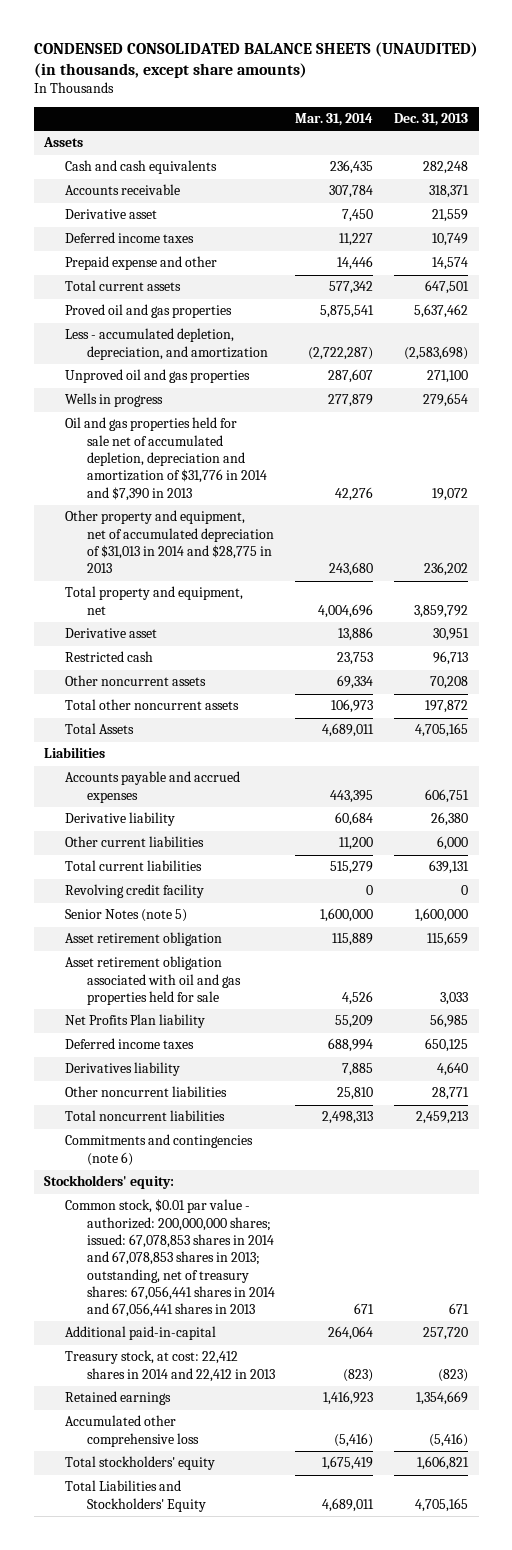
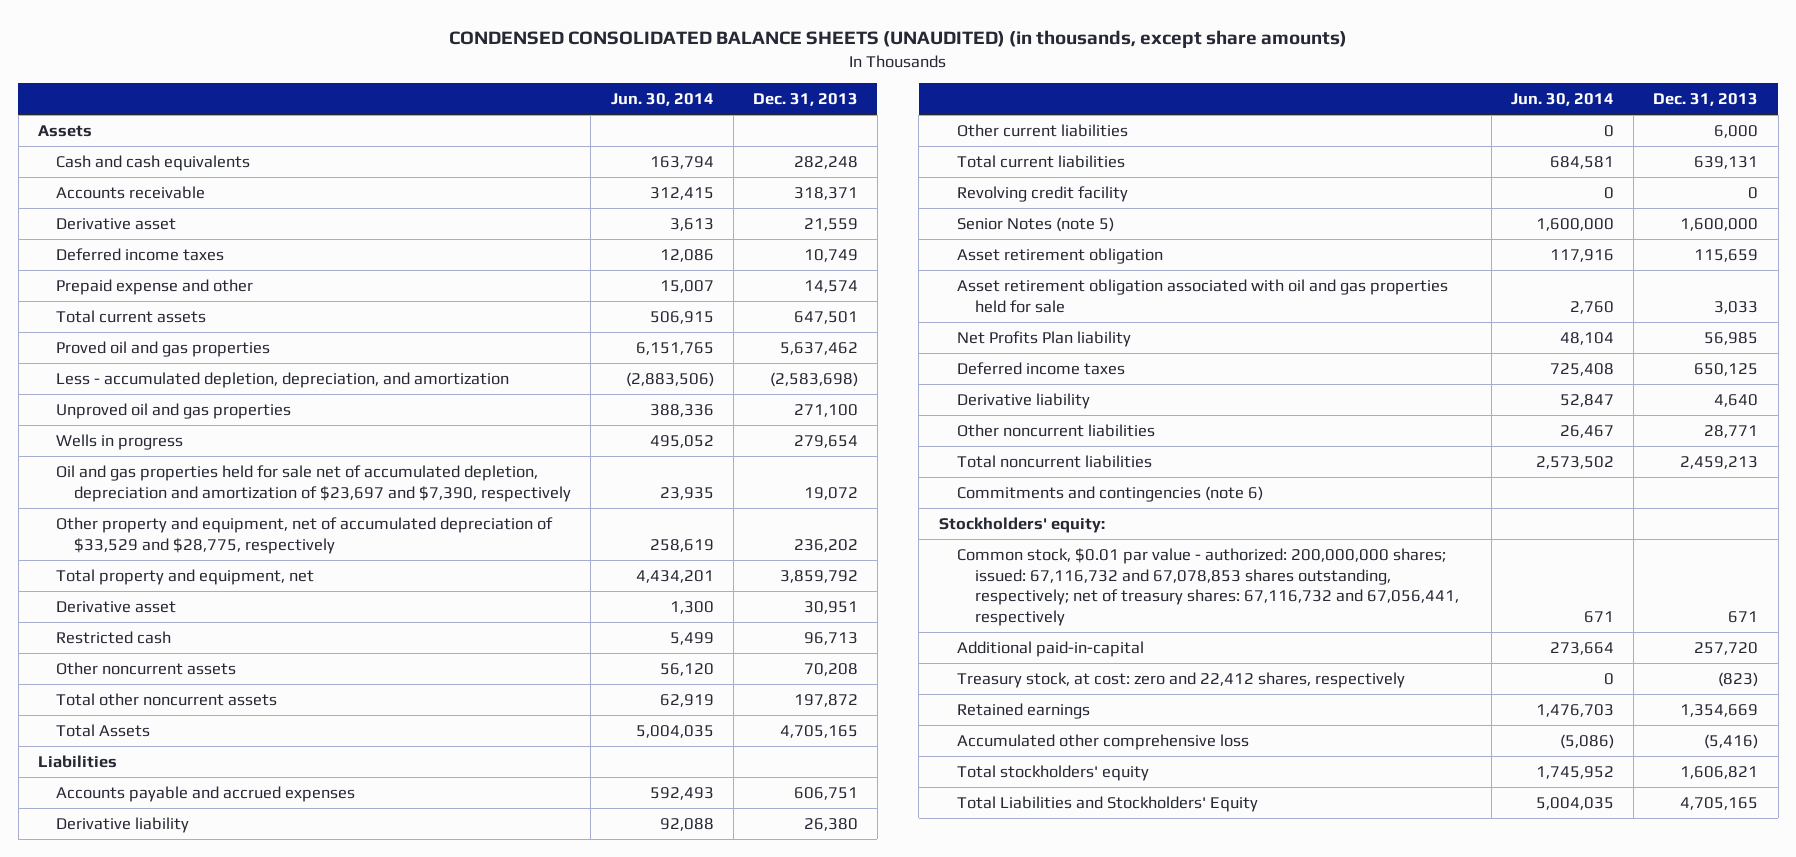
- | Mar. 31, 2014 | Dec. 31, 2013
+ | Jun. 30, 2014 | Dec. 31, 2013
- Oil and gas properties held for sale net of accumulated depletion, depreciation and amortization of $31,776 in 2014 and $7,390 in 2013 | 42,276 | 19,072
- Other property and equipment, net of accumulated depreciation of $31,013 in 2014 and $28,775 in 2013 | 243,680 | 236,202
+ Oil and gas properties held for sale net of accumulated depletion, depreciation and amortization of $23,697 and $7,390, respectively | 23,935 | 19,072
+ Other property and equipment, net of accumulated depreciation of $33,529 and $28,775, respectively | 258,619 | 236,202
- Derivatives liability | 7,885 | 4,640
+ Derivative liability | 52,847 | 4,640
- Common stock, $0.01 par value - authorized: 200,000,000 shares; issued: 67,078,853 shares in 2014 and 67,078,853 shares in 2013; outstanding, net of treasury shares: 67,056,441 shares in 2014 and 67,056,441 shares in 2013 | 671 | 671
+ Common stock, $0.01 par value - authorized: 200,000,000 shares; issued: 67,116,732 and 67,078,853 shares outstanding, respectively; net of treasury shares: 67,116,732 and 67,056,441, respectively | 671 | 671
- Treasury stock, at cost: 22,412 shares in 2014 and 22,412 in 2013 | (823) | (823)
+ Treasury stock, at cost: zero and 22,412 shares, respectively | 0 | (823)

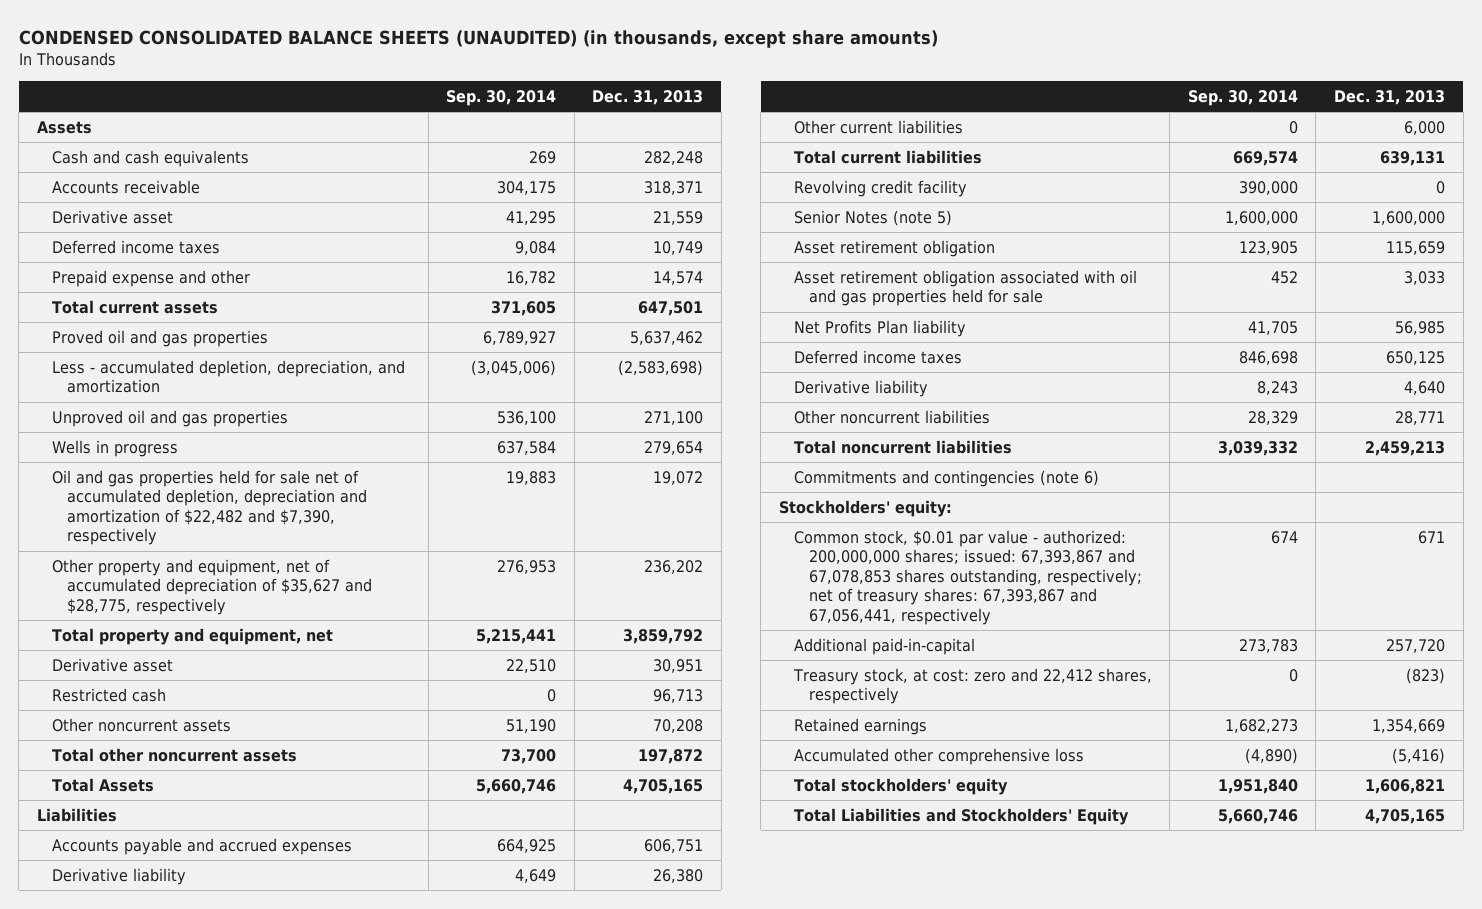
- | Jun. 30, 2014 | Dec. 31, 2013
+ | Sep. 30, 2014 | Dec. 31, 2013
- Oil and gas properties held for sale net of accumulated depletion, depreciation and amortization of $23,697 and $7,390, respectively | 23,935 | 19,072
- Other property and equipment, net of accumulated depreciation of $33,529 and $28,775, respectively | 258,619 | 236,202
+ Oil and gas properties held for sale net of accumulated depletion, depreciation and amortization of $22,482 and $7,390, respectively | 19,883 | 19,072
+ Other property and equipment, net of accumulated depreciation of $35,627 and $28,775, respectively | 276,953 | 236,202
- Common stock, $0.01 par value - authorized: 200,000,000 shares; issued: 67,116,732 and 67,078,853 shares outstanding, respectively; net of treasury shares: 67,116,732 and 67,056,441, respectively | 671 | 671
+ Common stock, $0.01 par value - authorized: 200,000,000 shares; issued: 67,393,867 and 67,078,853 shares outstanding, respectively; net of treasury shares: 67,393,867 and 67,056,441, respectively | 674 | 671

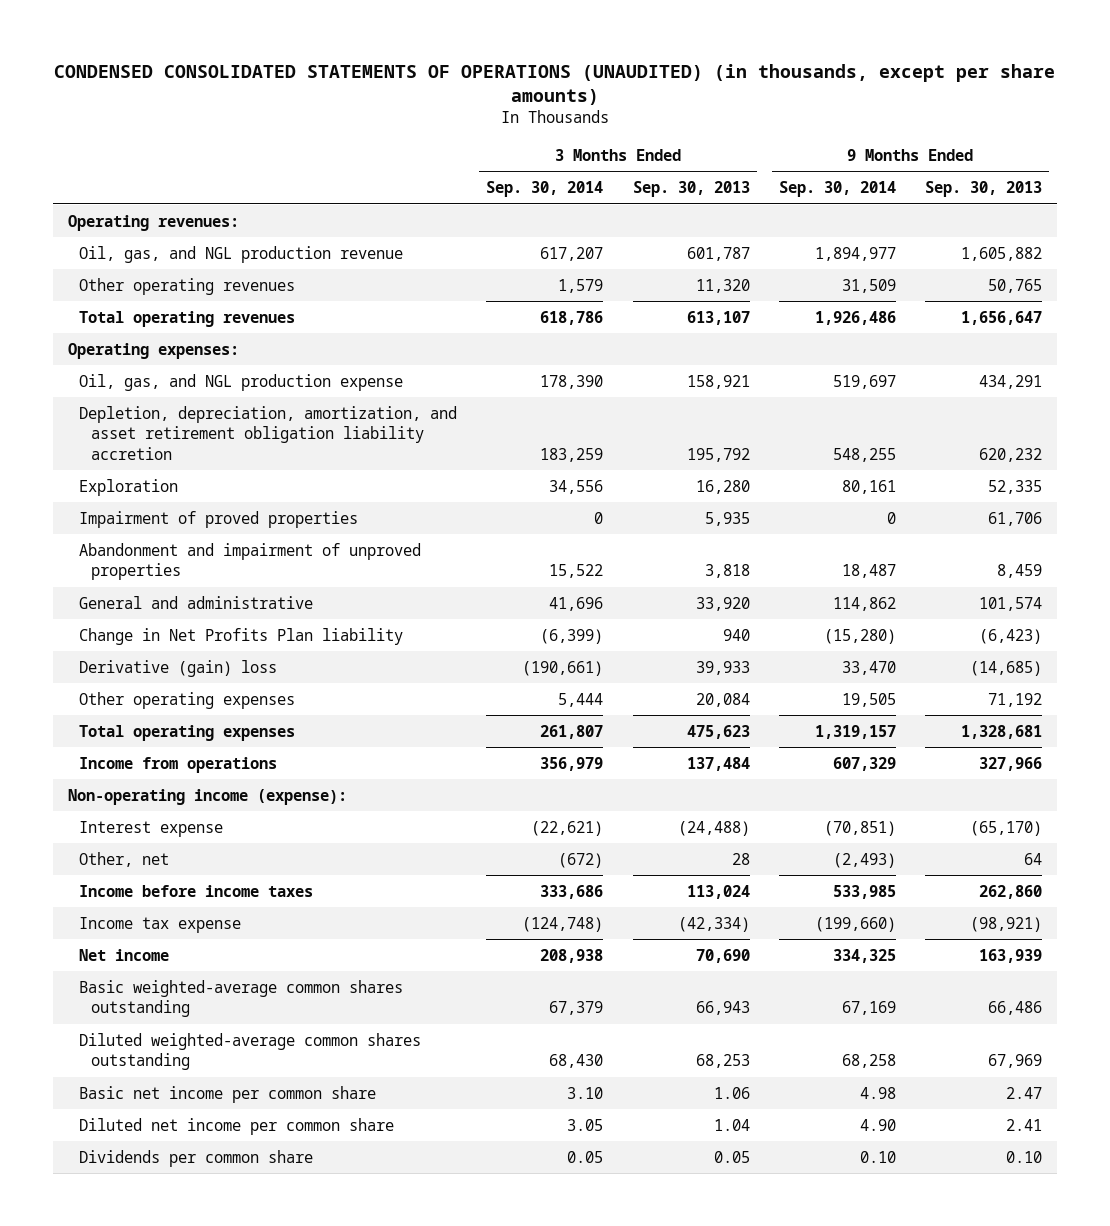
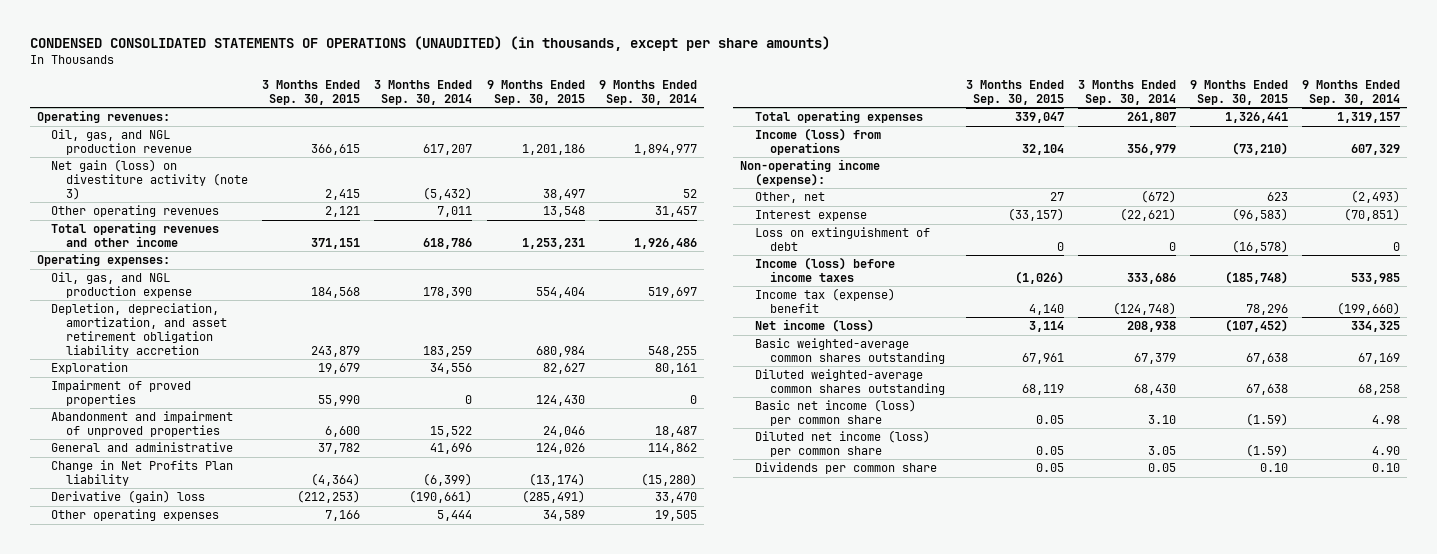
- | 3 Months Ended Sep. 30, 2014 | 3 Months Ended Sep. 30, 2013 | 9 Months Ended Sep. 30, 2014 | 9 Months Ended Sep. 30, 2013
+ | 3 Months Ended Sep. 30, 2015 | 3 Months Ended Sep. 30, 2014 | 9 Months Ended Sep. 30, 2015 | 9 Months Ended Sep. 30, 2014
- Other operating revenues | 1,579 | 11,320 | 31,509 | 50,765
- Total operating revenues | 618,786 | 613,107 | 1,926,486 | 1,656,647
+ Net gain (loss) on divestiture activity (note 3) | 2,415 | (5,432) | 38,497 | 52
+ Other operating revenues | 2,121 | 7,011 | 13,548 | 31,457
+ Total operating revenues and other income | 371,151 | 618,786 | 1,253,231 | 1,926,486
- Income from operations | 356,979 | 137,484 | 607,329 | 327,966
+ Income (loss) from operations | 32,104 | 356,979 | (73,210) | 607,329
- Income before income taxes | 333,686 | 113,024 | 533,985 | 262,860
- Income tax expense | (124,748) | (42,334) | (199,660) | (98,921)
- Net income | 208,938 | 70,690 | 334,325 | 163,939
moved down: Interest expense | (33,157) | (22,621) | (96,583) | (70,851)
+ Loss on extinguishment of debt | 0 | 0 | (16,578) | 0
+ Income (loss) before income taxes | (1,026) | 333,686 | (185,748) | 533,985
+ Income tax (expense) benefit | 4,140 | (124,748) | 78,296 | (199,660)
+ Net income (loss) | 3,114 | 208,938 | (107,452) | 334,325
- Basic net income per common share | 3.10 | 1.06 | 4.98 | 2.47
- Diluted net income per common share | 3.05 | 1.04 | 4.90 | 2.41
+ Basic net income (loss) per common share | 0.05 | 3.10 | (1.59) | 4.98
+ Diluted net income (loss) per common share | 0.05 | 3.05 | (1.59) | 4.90

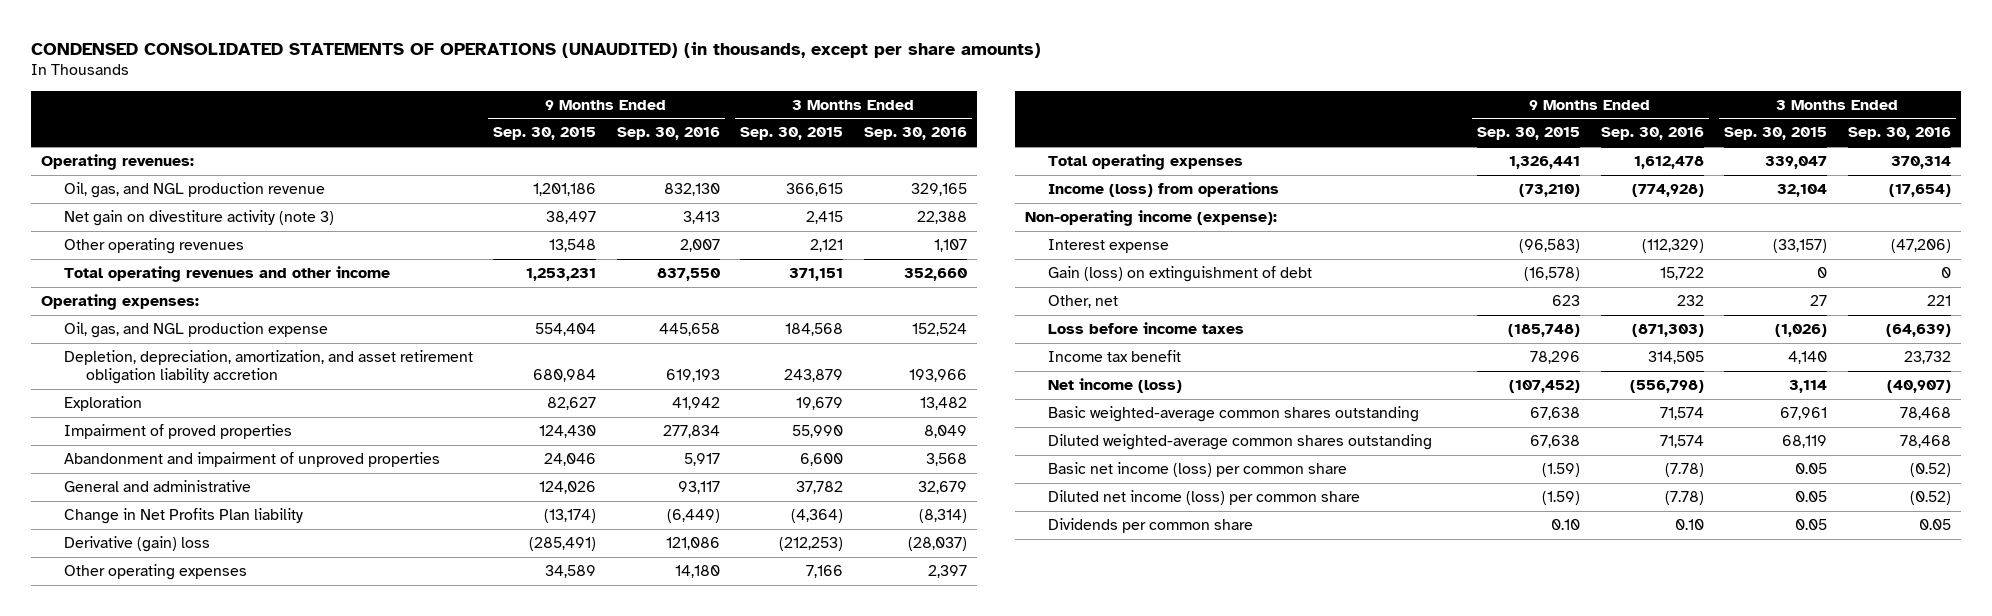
- | 3 Months Ended Sep. 30, 2015 | 3 Months Ended Sep. 30, 2014 | 9 Months Ended Sep. 30, 2015 | 9 Months Ended Sep. 30, 2014
+ | 9 Months Ended Sep. 30, 2015 | 9 Months Ended Sep. 30, 2016 | 3 Months Ended Sep. 30, 2015 | 3 Months Ended Sep. 30, 2016
- Net gain (loss) on divestiture activity (note 3) | 2,415 | (5,432) | 38,497 | 52
+ Net gain on divestiture activity (note 3) | 38,497 | 3,413 | 2,415 | 22,388
- Loss on extinguishment of debt | 0 | 0 | (16,578) | 0
- Income (loss) before income taxes | (1,026) | 333,686 | (185,748) | 533,985
- Income tax (expense) benefit | 4,140 | (124,748) | 78,296 | (199,660)
+ Gain (loss) on extinguishment of debt | (16,578) | 15,722 | 0 | 0
moved down: Other, net | 623 | 232 | 27 | 221
+ Loss before income taxes | (185,748) | (871,303) | (1,026) | (64,639)
+ Income tax benefit | 78,296 | 314,505 | 4,140 | 23,732

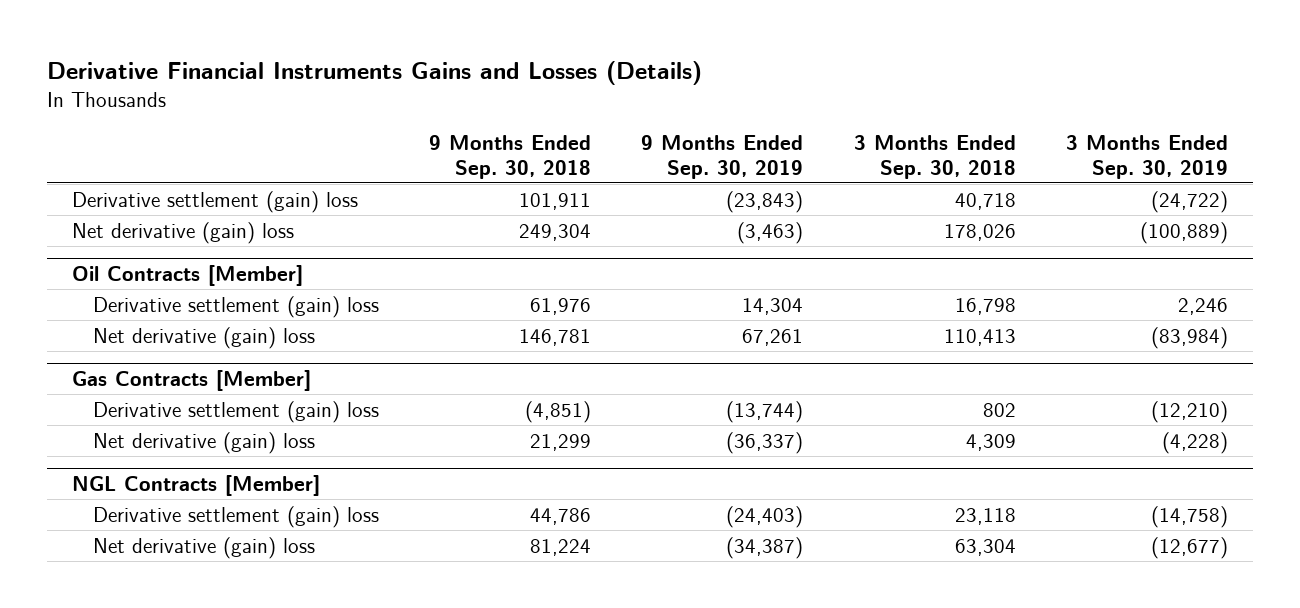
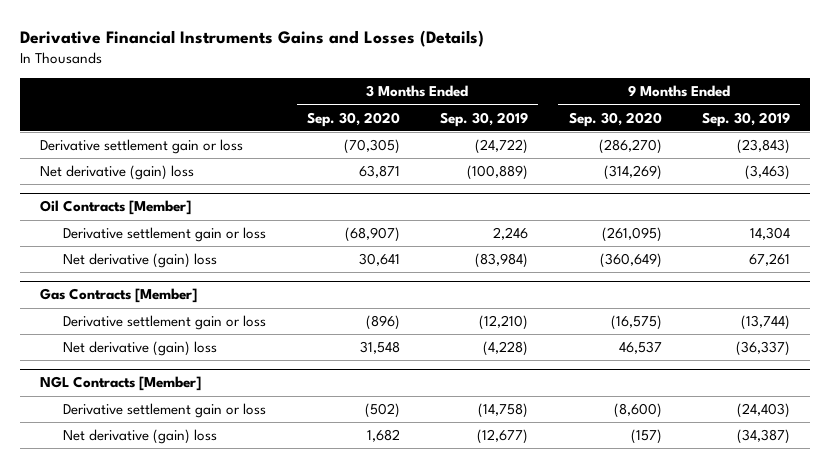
- | 9 Months Ended Sep. 30, 2018 | 9 Months Ended Sep. 30, 2019 | 3 Months Ended Sep. 30, 2018 | 3 Months Ended Sep. 30, 2019
+ | 3 Months Ended Sep. 30, 2020 | 3 Months Ended Sep. 30, 2019 | 9 Months Ended Sep. 30, 2020 | 9 Months Ended Sep. 30, 2019
- Derivative settlement (gain) loss | 101,911 | (23,843) | 40,718 | (24,722)
+ Derivative settlement gain or loss | (70,305) | (24,722) | (286,270) | (23,843)
@ Oil Contracts [Member]
- Derivative settlement (gain) loss | 61,976 | 14,304 | 16,798 | 2,246
+ Derivative settlement gain or loss | (68,907) | 2,246 | (261,095) | 14,304
@ Gas Contracts [Member]
- Derivative settlement (gain) loss | (4,851) | (13,744) | 802 | (12,210)
+ Derivative settlement gain or loss | (896) | (12,210) | (16,575) | (13,744)
@ NGL Contracts [Member]
- Derivative settlement (gain) loss | 44,786 | (24,403) | 23,118 | (14,758)
+ Derivative settlement gain or loss | (502) | (14,758) | (8,600) | (24,403)

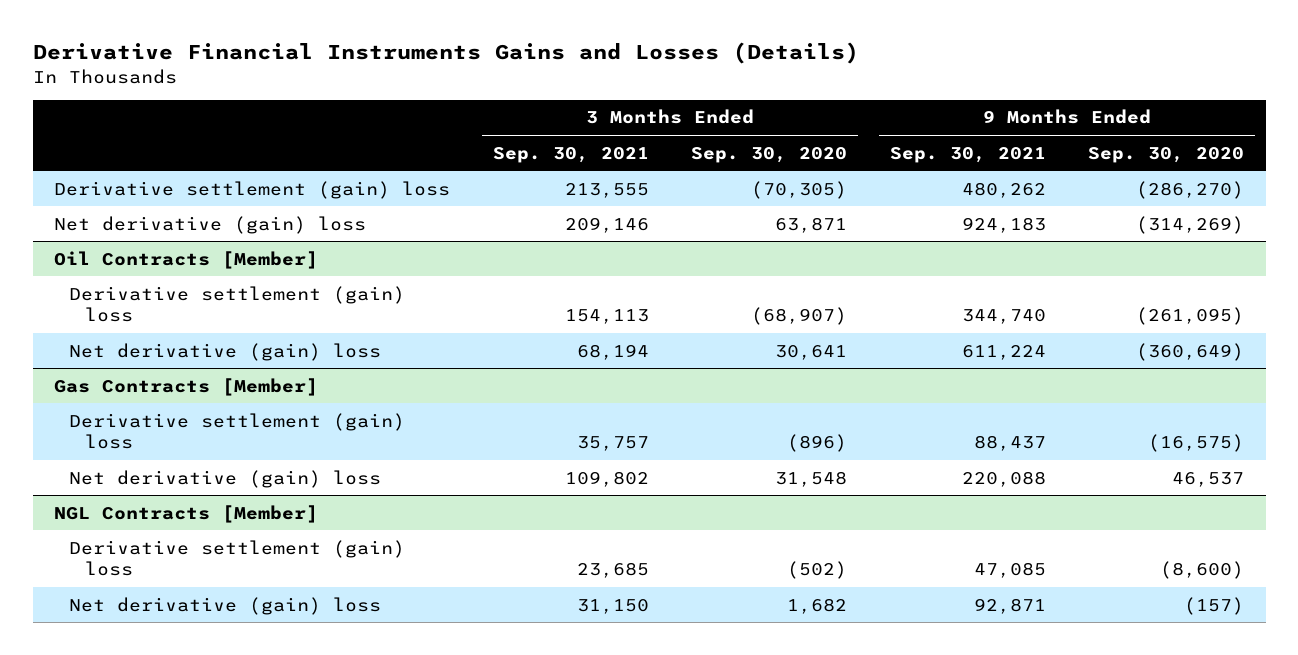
- | 3 Months Ended Sep. 30, 2020 | 3 Months Ended Sep. 30, 2019 | 9 Months Ended Sep. 30, 2020 | 9 Months Ended Sep. 30, 2019
+ | 3 Months Ended Sep. 30, 2021 | 3 Months Ended Sep. 30, 2020 | 9 Months Ended Sep. 30, 2021 | 9 Months Ended Sep. 30, 2020
- Derivative settlement gain or loss | (70,305) | (24,722) | (286,270) | (23,843)
+ Derivative settlement (gain) loss | 213,555 | (70,305) | 480,262 | (286,270)
@ Oil Contracts [Member]
- Derivative settlement gain or loss | (68,907) | 2,246 | (261,095) | 14,304
+ Derivative settlement (gain) loss | 154,113 | (68,907) | 344,740 | (261,095)
@ Gas Contracts [Member]
- Derivative settlement gain or loss | (896) | (12,210) | (16,575) | (13,744)
+ Derivative settlement (gain) loss | 35,757 | (896) | 88,437 | (16,575)
@ NGL Contracts [Member]
- Derivative settlement gain or loss | (502) | (14,758) | (8,600) | (24,403)
+ Derivative settlement (gain) loss | 23,685 | (502) | 47,085 | (8,600)

